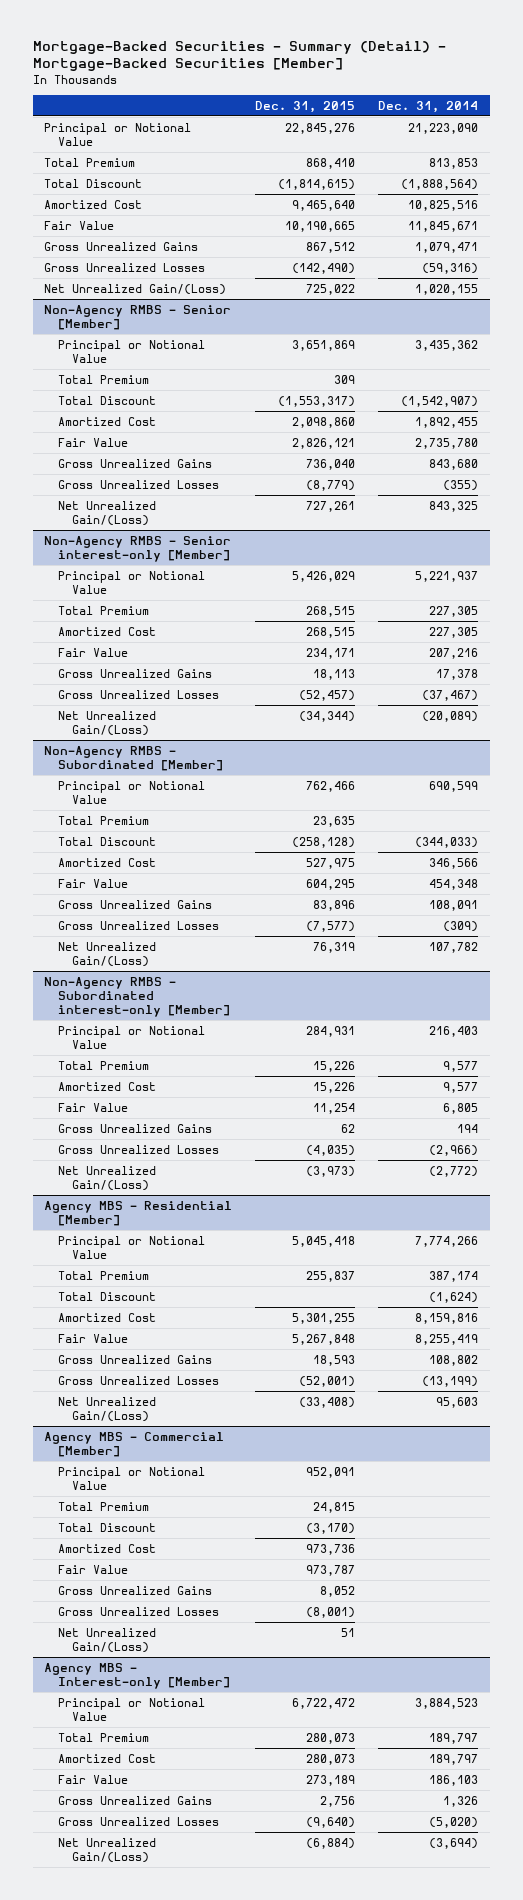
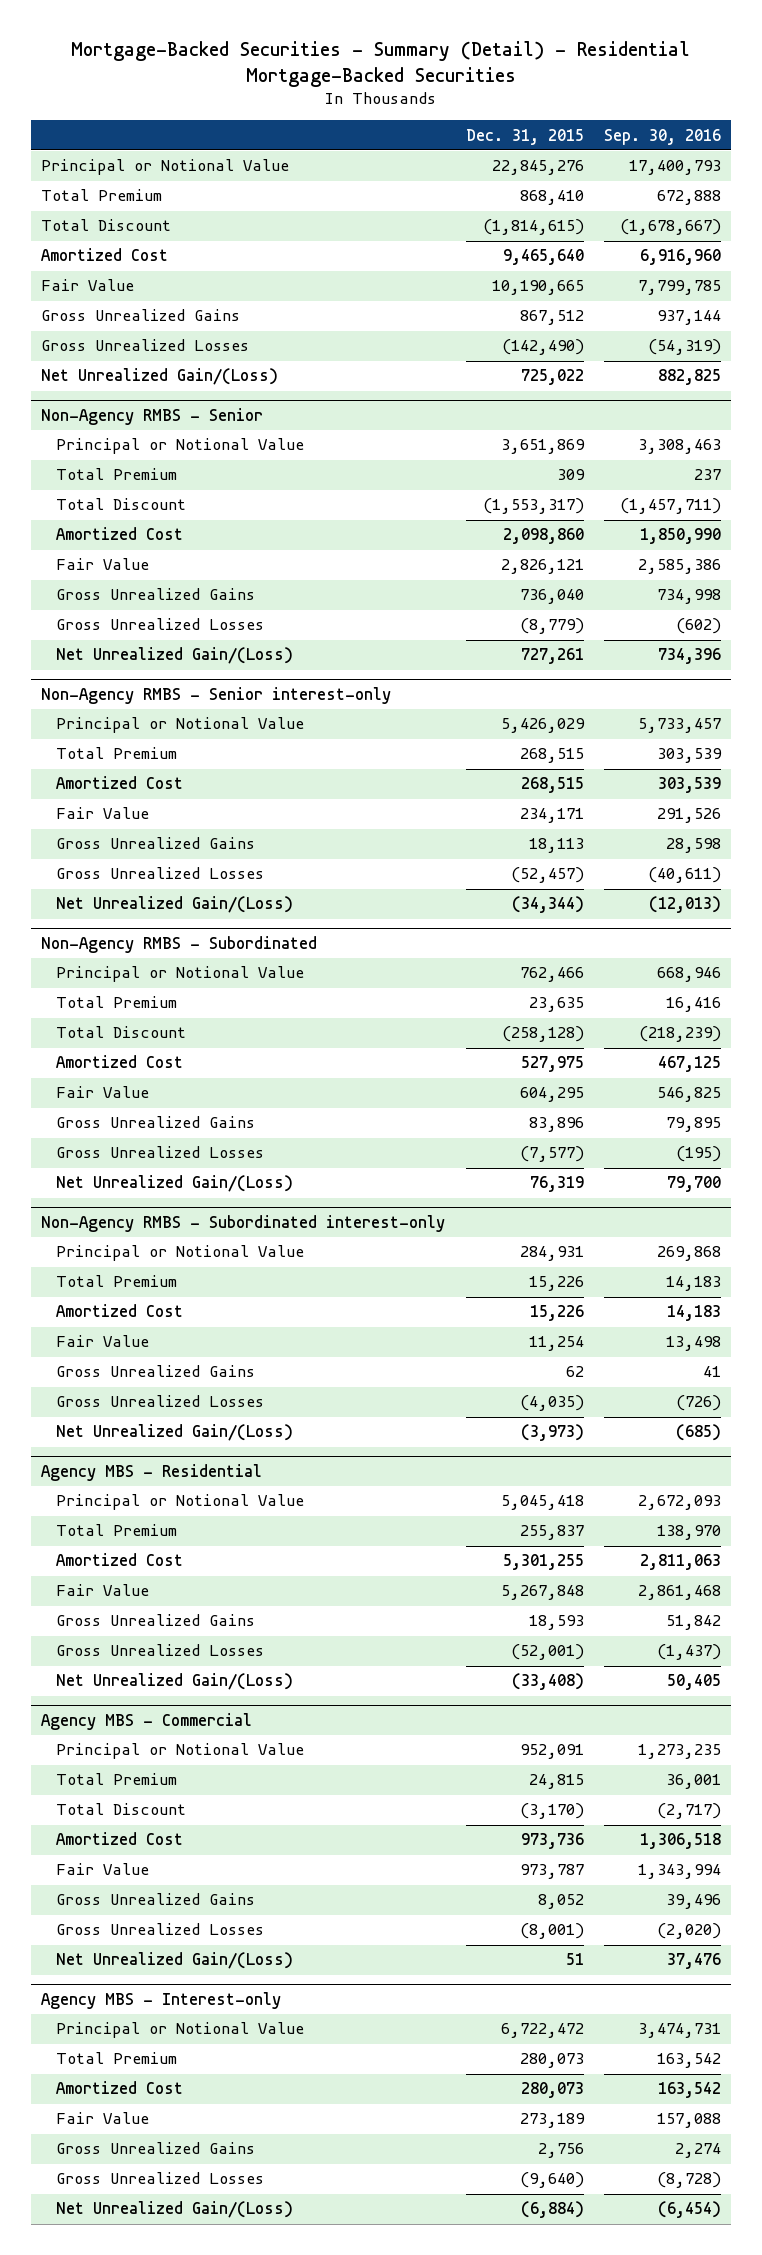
- Mortgage-Backed Securities - Summary (Detail) - Mortgage-Backed Securities [Member]
+ Mortgage-Backed Securities - Summary (Detail) - Residential Mortgage-Backed Securities
- | Dec. 31, 2015 | Dec. 31, 2014
+ | Dec. 31, 2015 | Sep. 30, 2016
- Non-Agency RMBS - Senior [Member]
+ Non-Agency RMBS - Senior
- Non-Agency RMBS - Senior interest-only [Member]
+ Non-Agency RMBS - Senior interest-only
- Non-Agency RMBS - Subordinated [Member]
+ Non-Agency RMBS - Subordinated
- Non-Agency RMBS - Subordinated interest-only [Member]
+ Non-Agency RMBS - Subordinated interest-only
- Agency MBS - Residential [Member]
+ Agency MBS - Residential
- Total Discount | | (1,624)
- Agency MBS - Commercial [Member]
+ Agency MBS - Commercial
- Agency MBS - Interest-only [Member]
+ Agency MBS - Interest-only

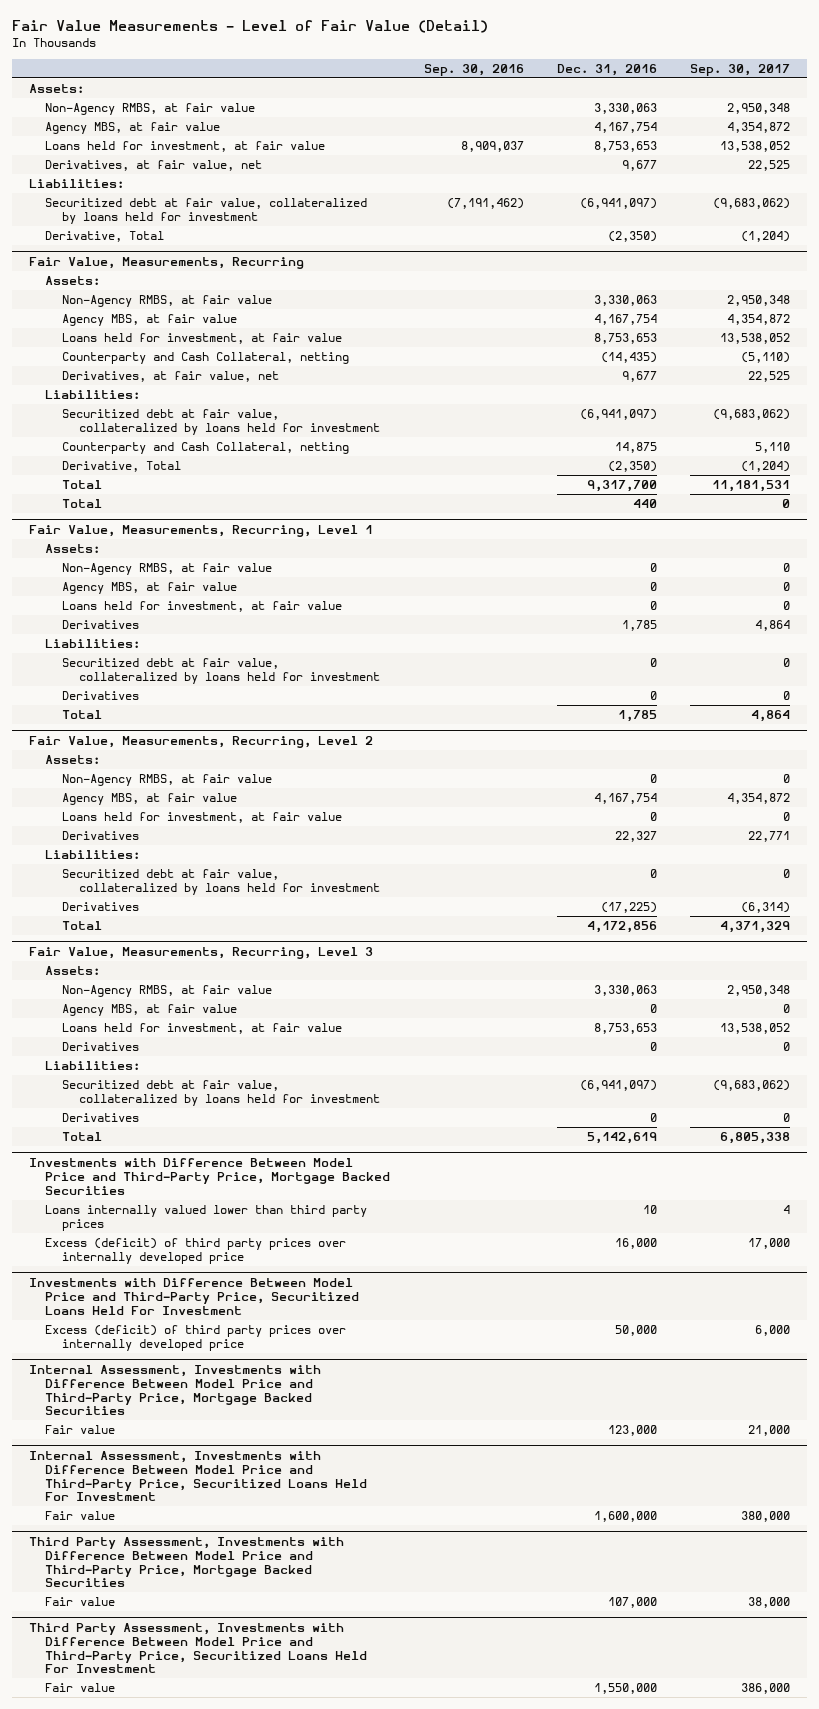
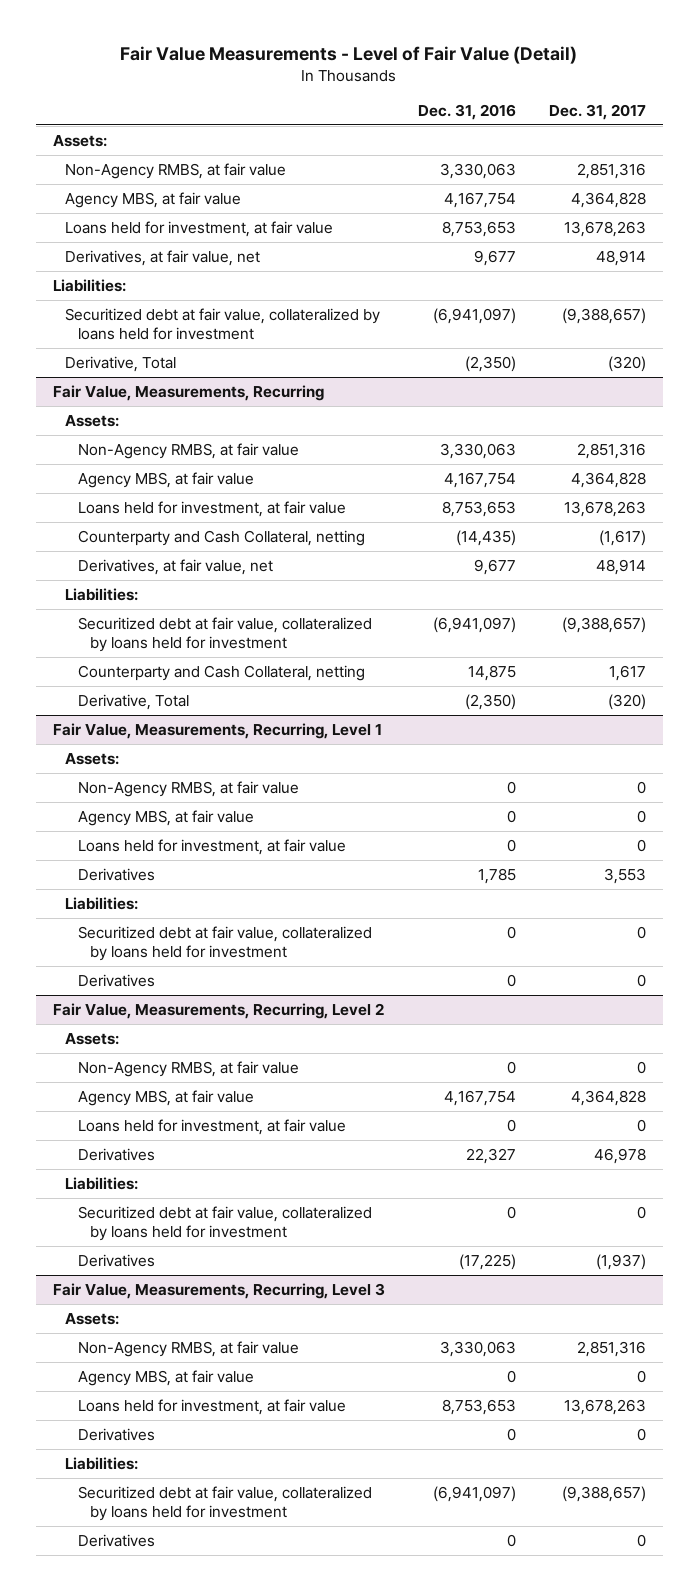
- | Sep. 30, 2016 | Dec. 31, 2016 | Sep. 30, 2017
+ | Dec. 31, 2016 | Dec. 31, 2017
@ Fair Value, Measurements, Recurring
- Total | | 9,317,700 | 11,181,531
- Total | | 440 | 0
@ Fair Value, Measurements, Recurring, Level 1
- Total | | 1,785 | 4,864
@ Fair Value, Measurements, Recurring, Level 2
- Total | | 4,172,856 | 4,371,329
@ Fair Value, Measurements, Recurring, Level 3
- Total | | 5,142,619 | 6,805,338
- Investments with Difference Between Model Price and Third-Party Price, Mortgage Backed Securities
- Loans internally valued lower than third party prices | | 10 | 4
- Excess (deficit) of third party prices over internally developed price | | 16,000 | 17,000
- Investments with Difference Between Model Price and Third-Party Price, Securitized Loans Held For Investment
- Excess (deficit) of third party prices over internally developed price | | 50,000 | 6,000
- Internal Assessment, Investments with Difference Between Model Price and Third-Party Price, Mortgage Backed Securities
- Fair value | | 123,000 | 21,000
- Internal Assessment, Investments with Difference Between Model Price and Third-Party Price, Securitized Loans Held For Investment
- Fair value | | 1,600,000 | 380,000
- Third Party Assessment, Investments with Difference Between Model Price and Third-Party Price, Mortgage Backed Securities
- Fair value | | 107,000 | 38,000
- Third Party Assessment, Investments with Difference Between Model Price and Third-Party Price, Securitized Loans Held For Investment
- Fair value | | 1,550,000 | 386,000

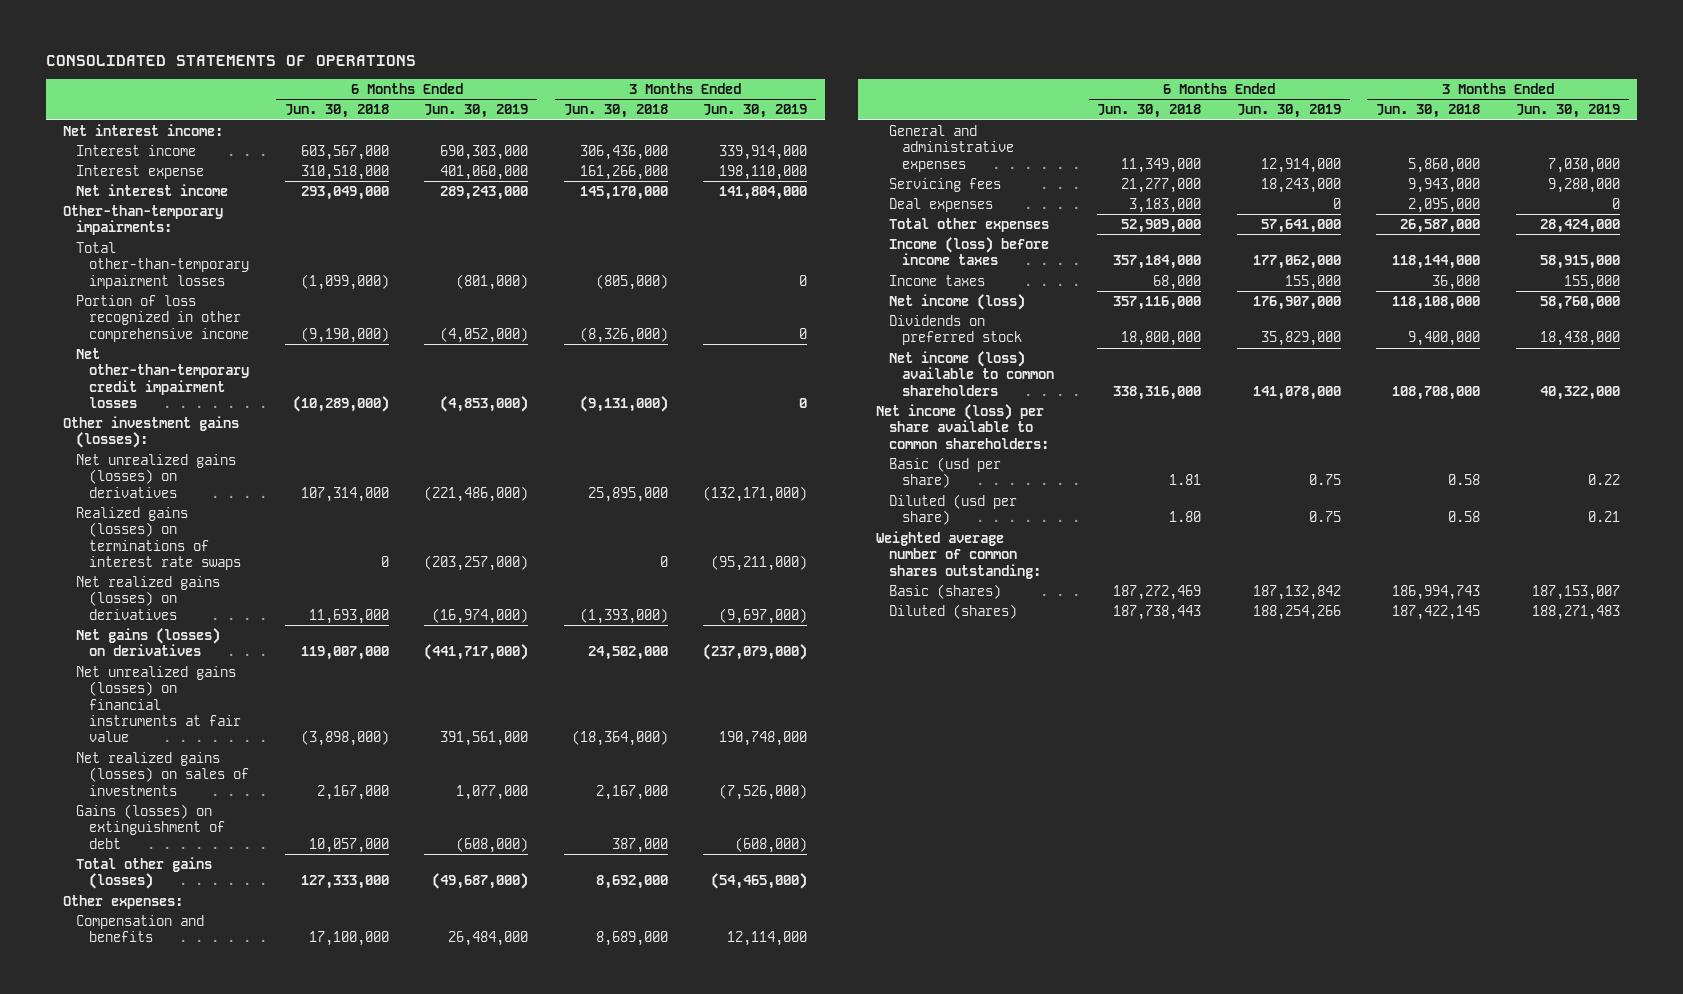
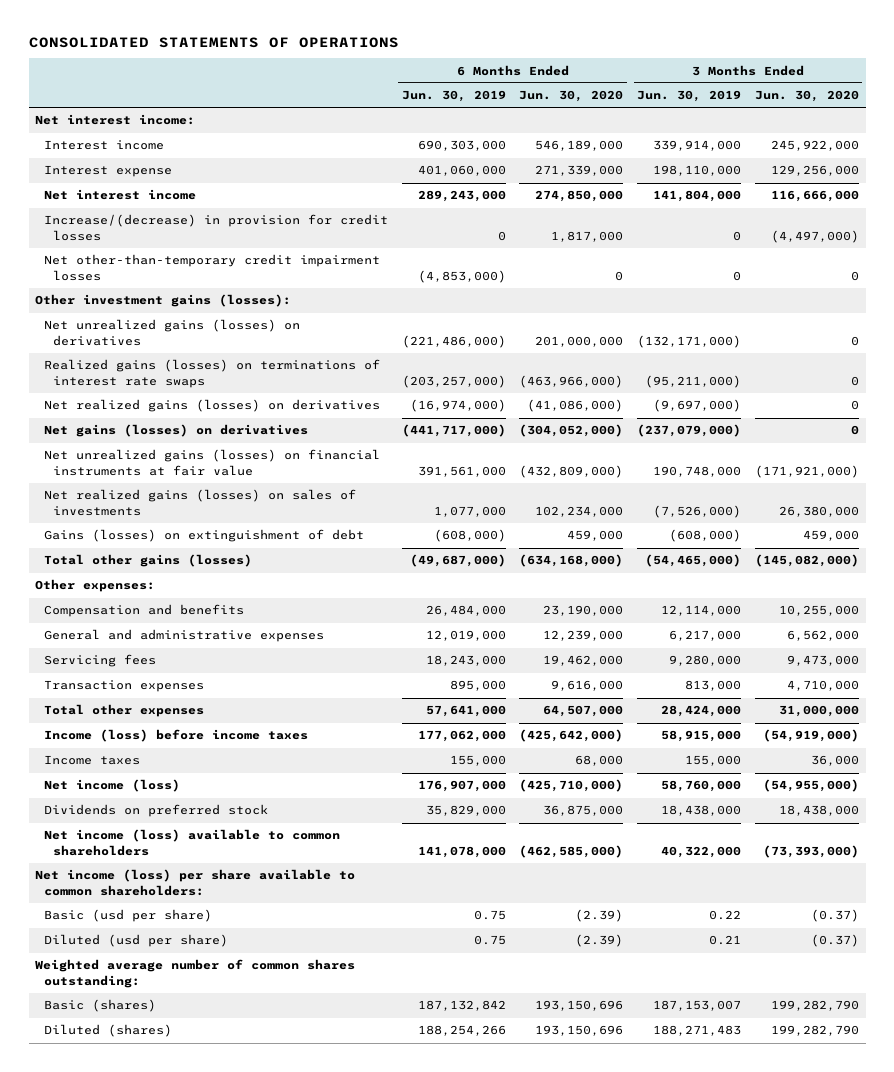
- | 6 Months Ended Jun. 30, 2018 | 6 Months Ended Jun. 30, 2019 | 3 Months Ended Jun. 30, 2018 | 3 Months Ended Jun. 30, 2019
+ | 6 Months Ended Jun. 30, 2019 | 6 Months Ended Jun. 30, 2020 | 3 Months Ended Jun. 30, 2019 | 3 Months Ended Jun. 30, 2020
- Other-than-temporary impairments:
- Total other-than-temporary impairment losses | (1,099,000) | (801,000) | (805,000) | 0
- Portion of loss recognized in other comprehensive income | (9,190,000) | (4,052,000) | (8,326,000) | 0
+ Increase/(decrease) in provision for credit losses | 0 | 1,817,000 | 0 | (4,497,000)
- General and administrative expenses | 11,349,000 | 12,914,000 | 5,860,000 | 7,030,000
+ General and administrative expenses | 12,019,000 | 12,239,000 | 6,217,000 | 6,562,000
- Deal expenses | 3,183,000 | 0 | 2,095,000 | 0
+ Transaction expenses | 895,000 | 9,616,000 | 813,000 | 4,710,000

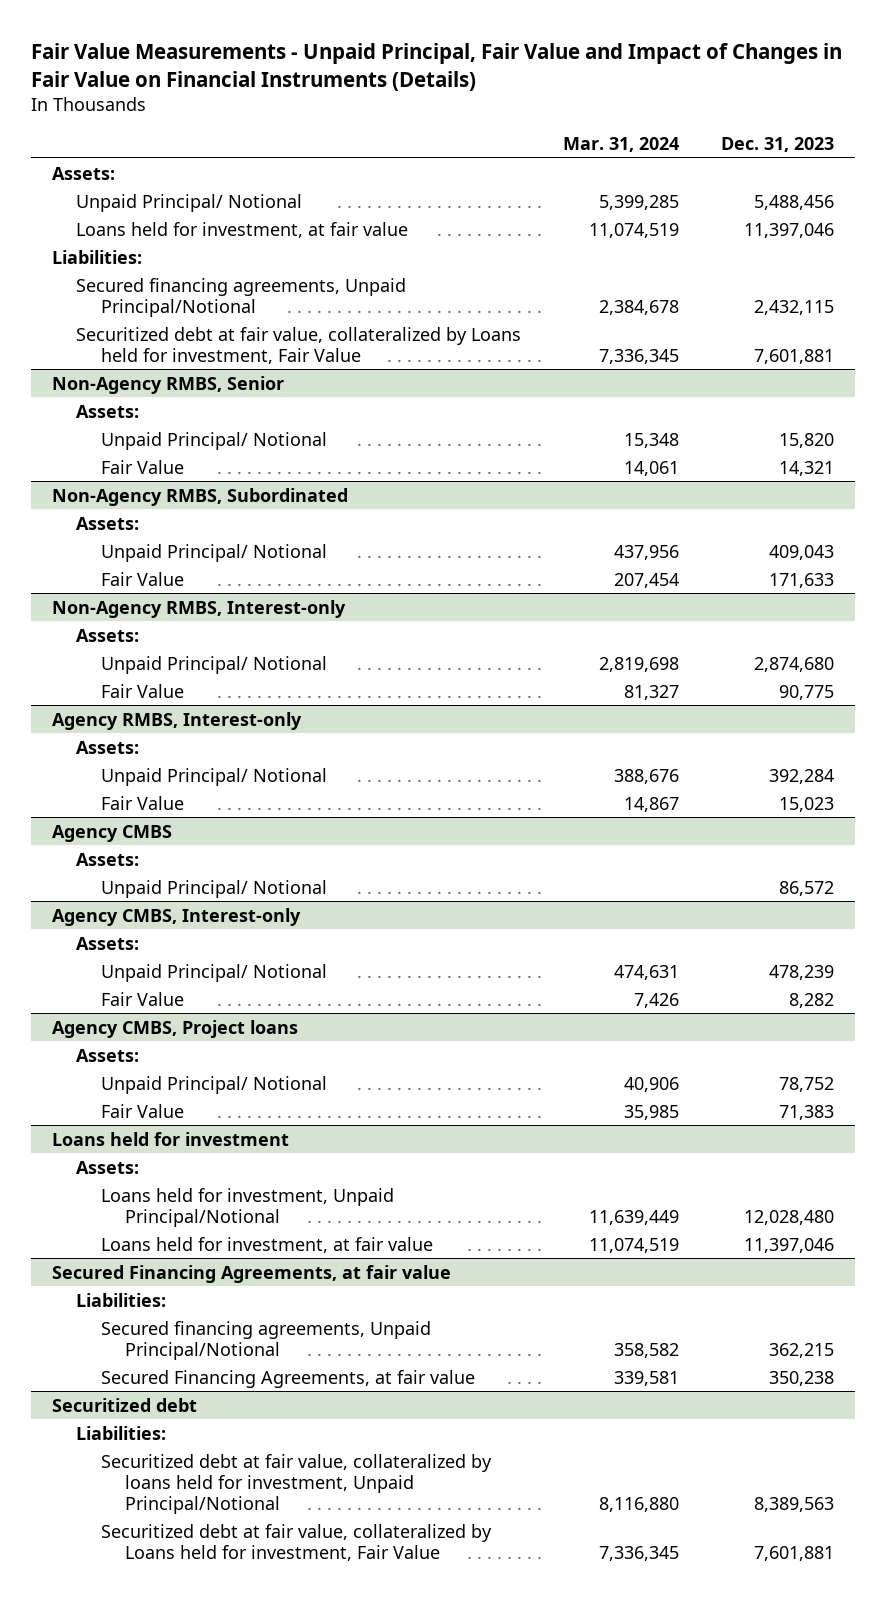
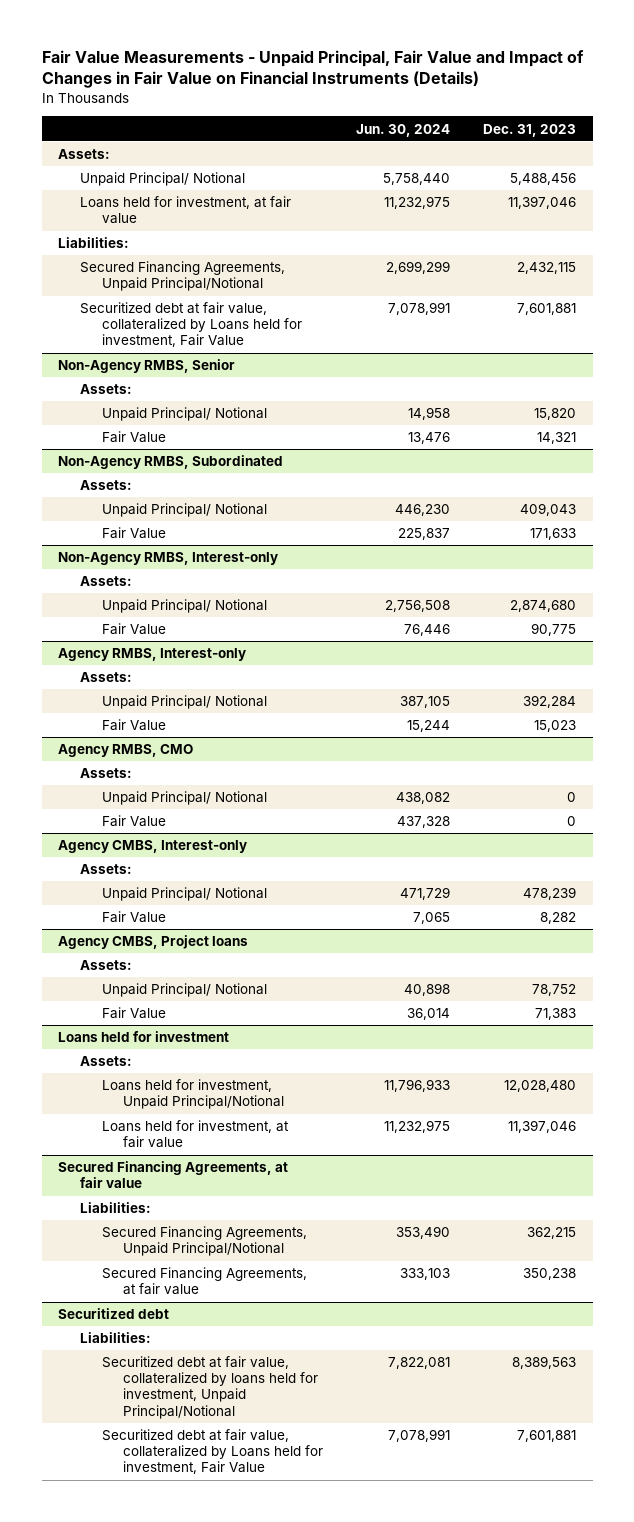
- | Mar. 31, 2024 | Dec. 31, 2023
+ | Jun. 30, 2024 | Dec. 31, 2023
- Secured financing agreements, Unpaid Principal/Notional | 2,384,678 | 2,432,115
+ Secured Financing Agreements, Unpaid Principal/Notional | 2,699,299 | 2,432,115
- Agency CMBS
+ Agency RMBS, CMO
- Unpaid Principal/ Notional | | 86,572
+ Unpaid Principal/ Notional | 438,082 | 0
+ Fair Value | 437,328 | 0
@ Secured Financing Agreements, at fair value
- Secured financing agreements, Unpaid Principal/Notional | 358,582 | 362,215
+ Secured Financing Agreements, Unpaid Principal/Notional | 353,490 | 362,215

